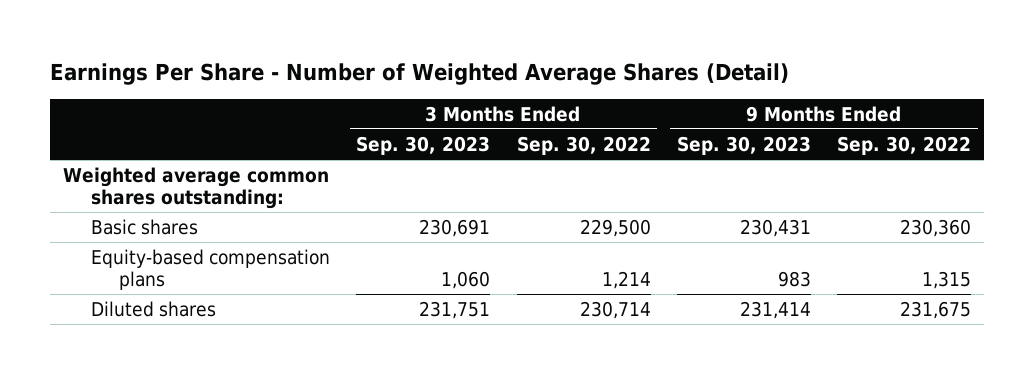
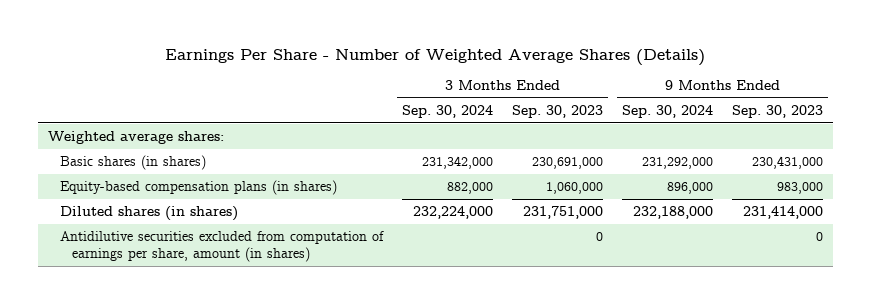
- Earnings Per Share - Number of Weighted Average Shares (Detail)
+ Earnings Per Share - Number of Weighted Average Shares (Details)
- | 3 Months Ended Sep. 30, 2023 | 3 Months Ended Sep. 30, 2022 | 9 Months Ended Sep. 30, 2023 | 9 Months Ended Sep. 30, 2022
+ | 3 Months Ended Sep. 30, 2024 | 3 Months Ended Sep. 30, 2023 | 9 Months Ended Sep. 30, 2024 | 9 Months Ended Sep. 30, 2023
- Weighted average common shares outstanding:
- Basic shares | 230,691 | 229,500 | 230,431 | 230,360
- Equity-based compensation plans | 1,060 | 1,214 | 983 | 1,315
- Diluted shares | 231,751 | 230,714 | 231,414 | 231,675
+ Weighted average shares:
+ Basic shares (in shares) | 231,342,000 | 230,691,000 | 231,292,000 | 230,431,000
+ Equity-based compensation plans (in shares) | 882,000 | 1,060,000 | 896,000 | 983,000
+ Diluted shares (in shares) | 232,224,000 | 231,751,000 | 232,188,000 | 231,414,000
+ Antidilutive securities excluded from computation of earnings per share, amount (in shares) | | 0 | | 0

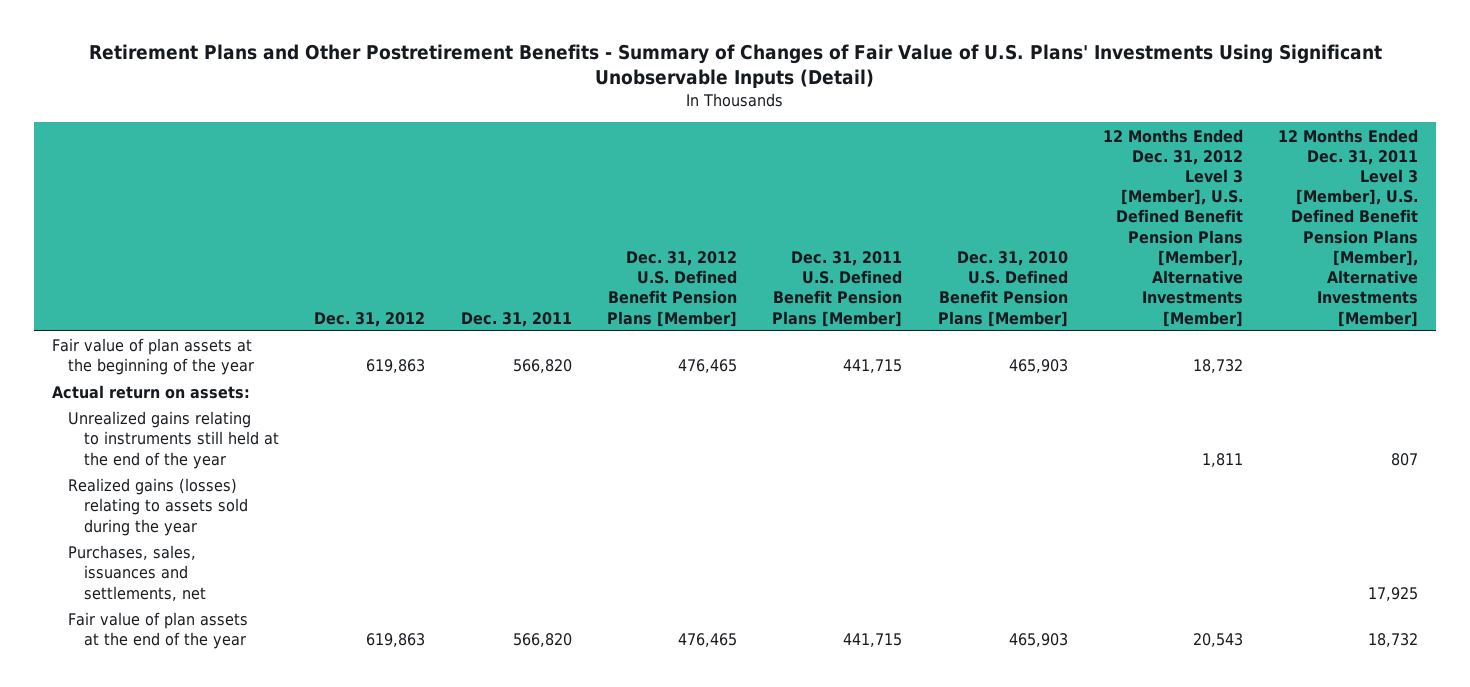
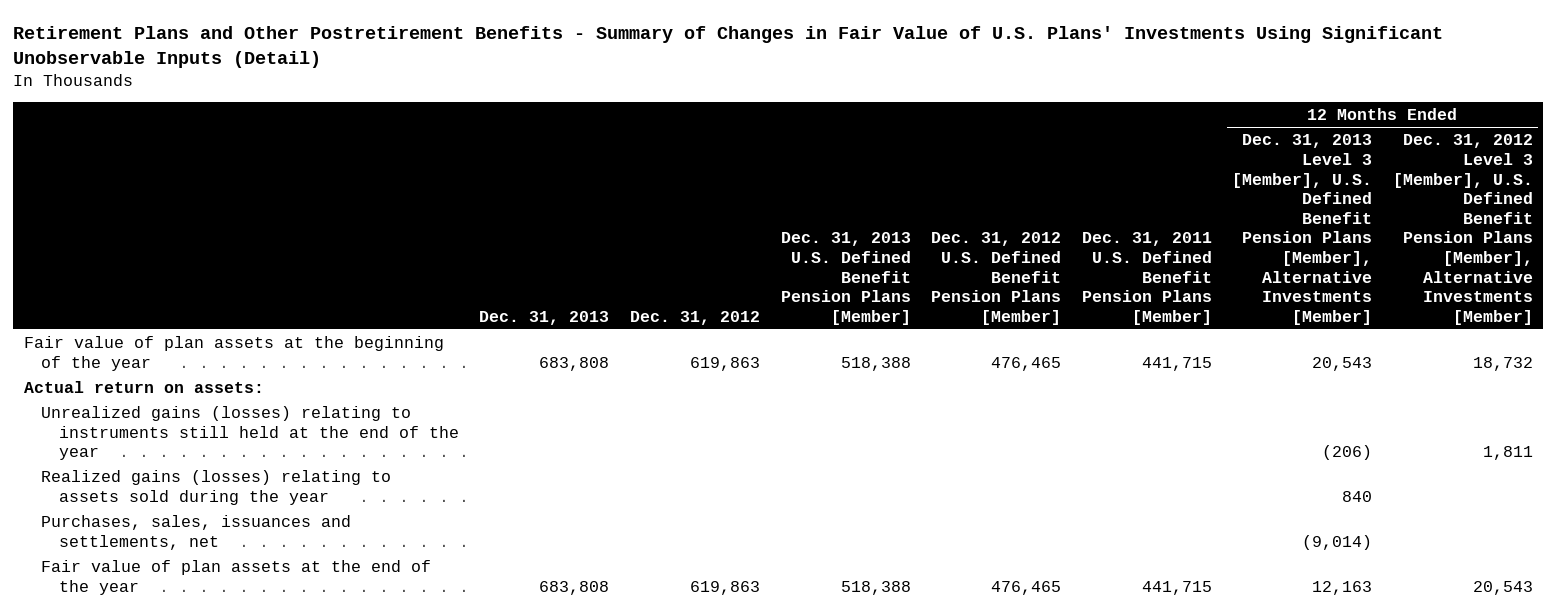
- Retirement Plans and Other Postretirement Benefits - Summary of Changes of Fair Value of U.S. Plans' Investments Using Significant Unobservable Inputs (Detail)
+ Retirement Plans and Other Postretirement Benefits - Summary of Changes in Fair Value of U.S. Plans' Investments Using Significant Unobservable Inputs (Detail)
- | Dec. 31, 2012 | Dec. 31, 2011 | Dec. 31, 2012 U.S. Defined Benefit Pension Plans [Member] | Dec. 31, 2011 U.S. Defined Benefit Pension Plans [Member] | Dec. 31, 2010 U.S. Defined Benefit Pension Plans [Member] | 12 Months Ended Dec. 31, 2012 Level 3 [Member], U.S. Defined Benefit Pension Plans [Member], Alternative Investments [Member] | 12 Months Ended Dec. 31, 2011 Level 3 [Member], U.S. Defined Benefit Pension Plans [Member], Alternative Investments [Member]
+ | Dec. 31, 2013 | Dec. 31, 2012 | Dec. 31, 2013 U.S. Defined Benefit Pension Plans [Member] | Dec. 31, 2012 U.S. Defined Benefit Pension Plans [Member] | Dec. 31, 2011 U.S. Defined Benefit Pension Plans [Member] | 12 Months Ended Dec. 31, 2013 Level 3 [Member], U.S. Defined Benefit Pension Plans [Member], Alternative Investments [Member] | 12 Months Ended Dec. 31, 2012 Level 3 [Member], U.S. Defined Benefit Pension Plans [Member], Alternative Investments [Member]
- Unrealized gains relating to instruments still held at the end of the year | | | | | | 1,811 | 807
+ Unrealized gains (losses) relating to instruments still held at the end of the year | | | | | | (206) | 1,811

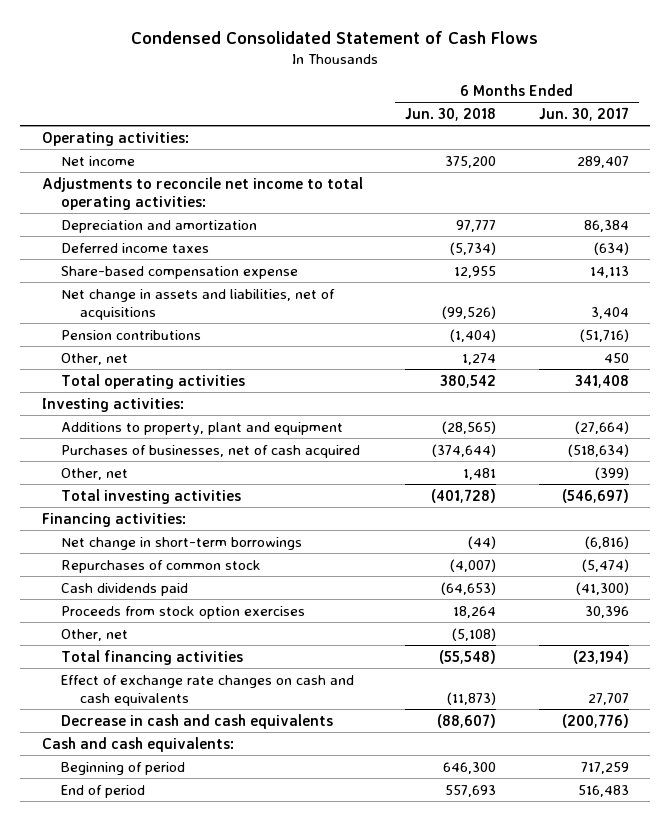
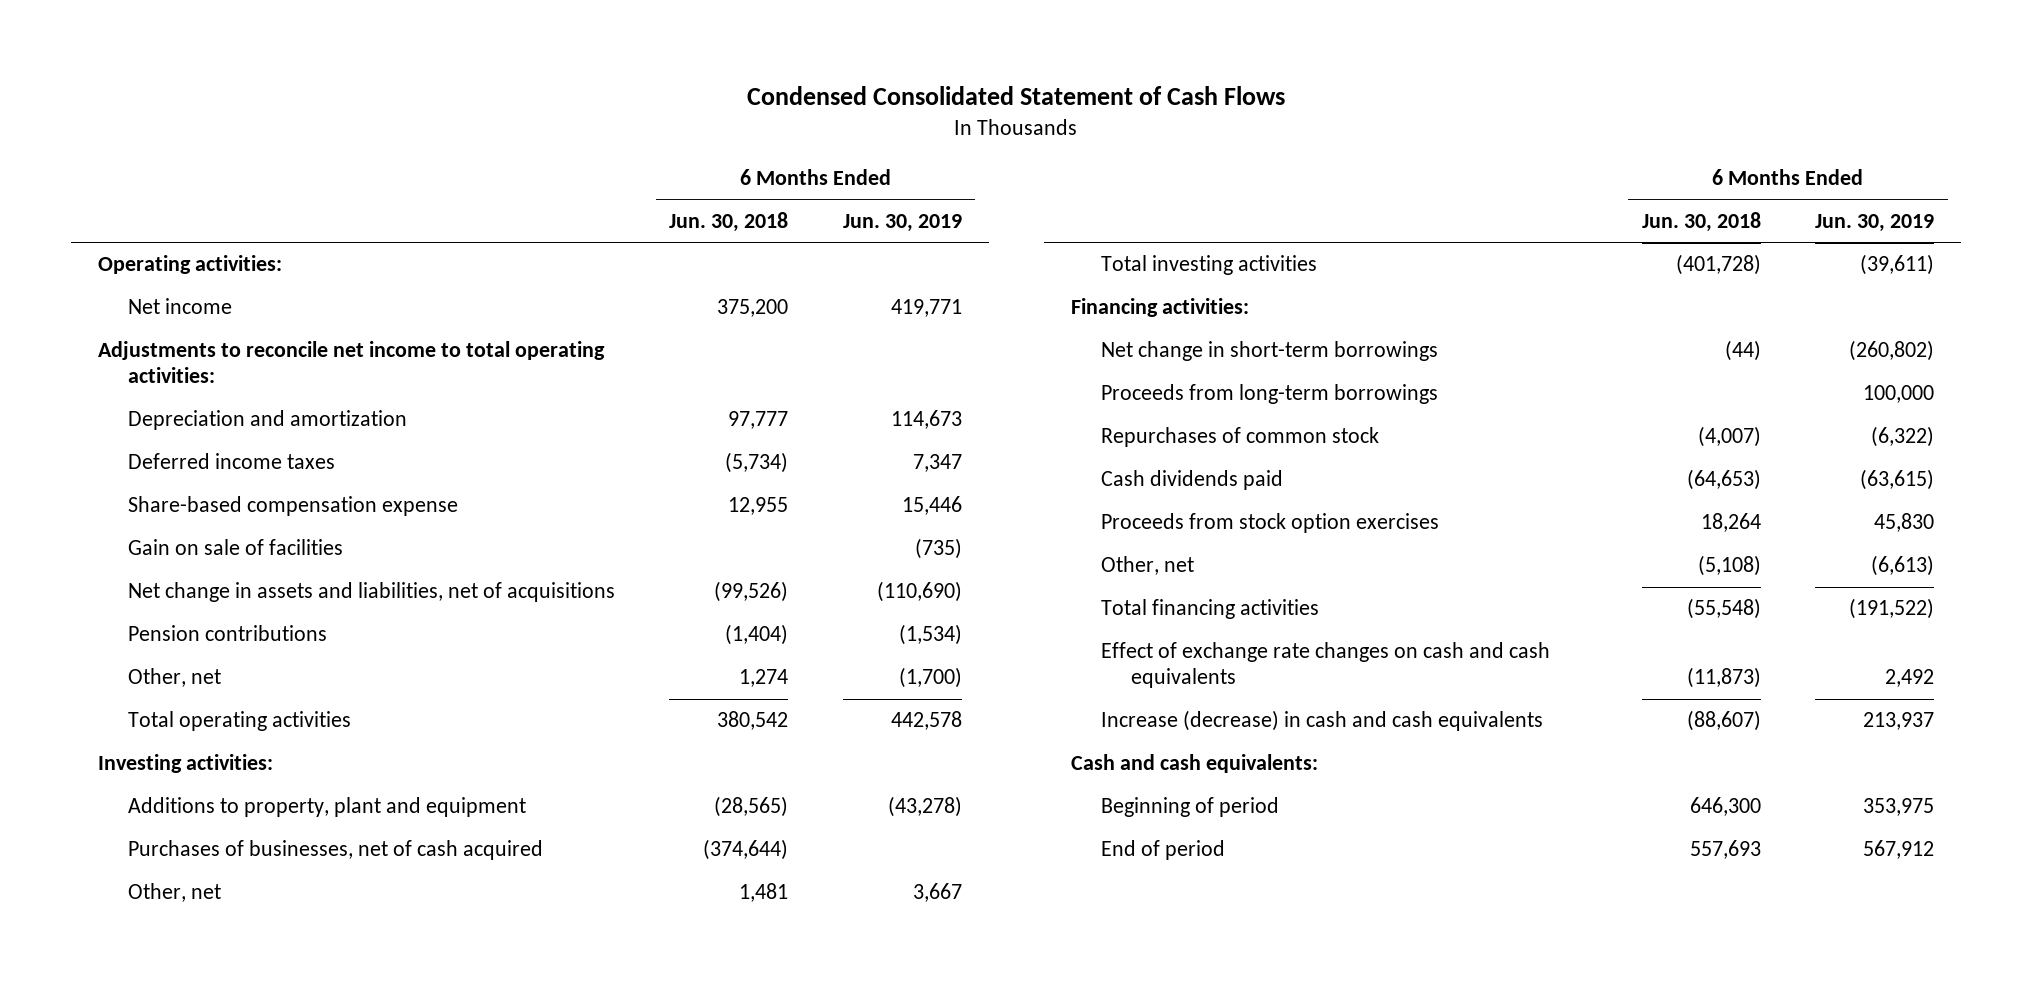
- | 6 Months Ended Jun. 30, 2018 | 6 Months Ended Jun. 30, 2017
+ | 6 Months Ended Jun. 30, 2018 | 6 Months Ended Jun. 30, 2019
+ Gain on sale of facilities | | (735)
+ Proceeds from long-term borrowings | | 100,000
- Decrease in cash and cash equivalents | (88,607) | (200,776)
+ Increase (decrease) in cash and cash equivalents | (88,607) | 213,937

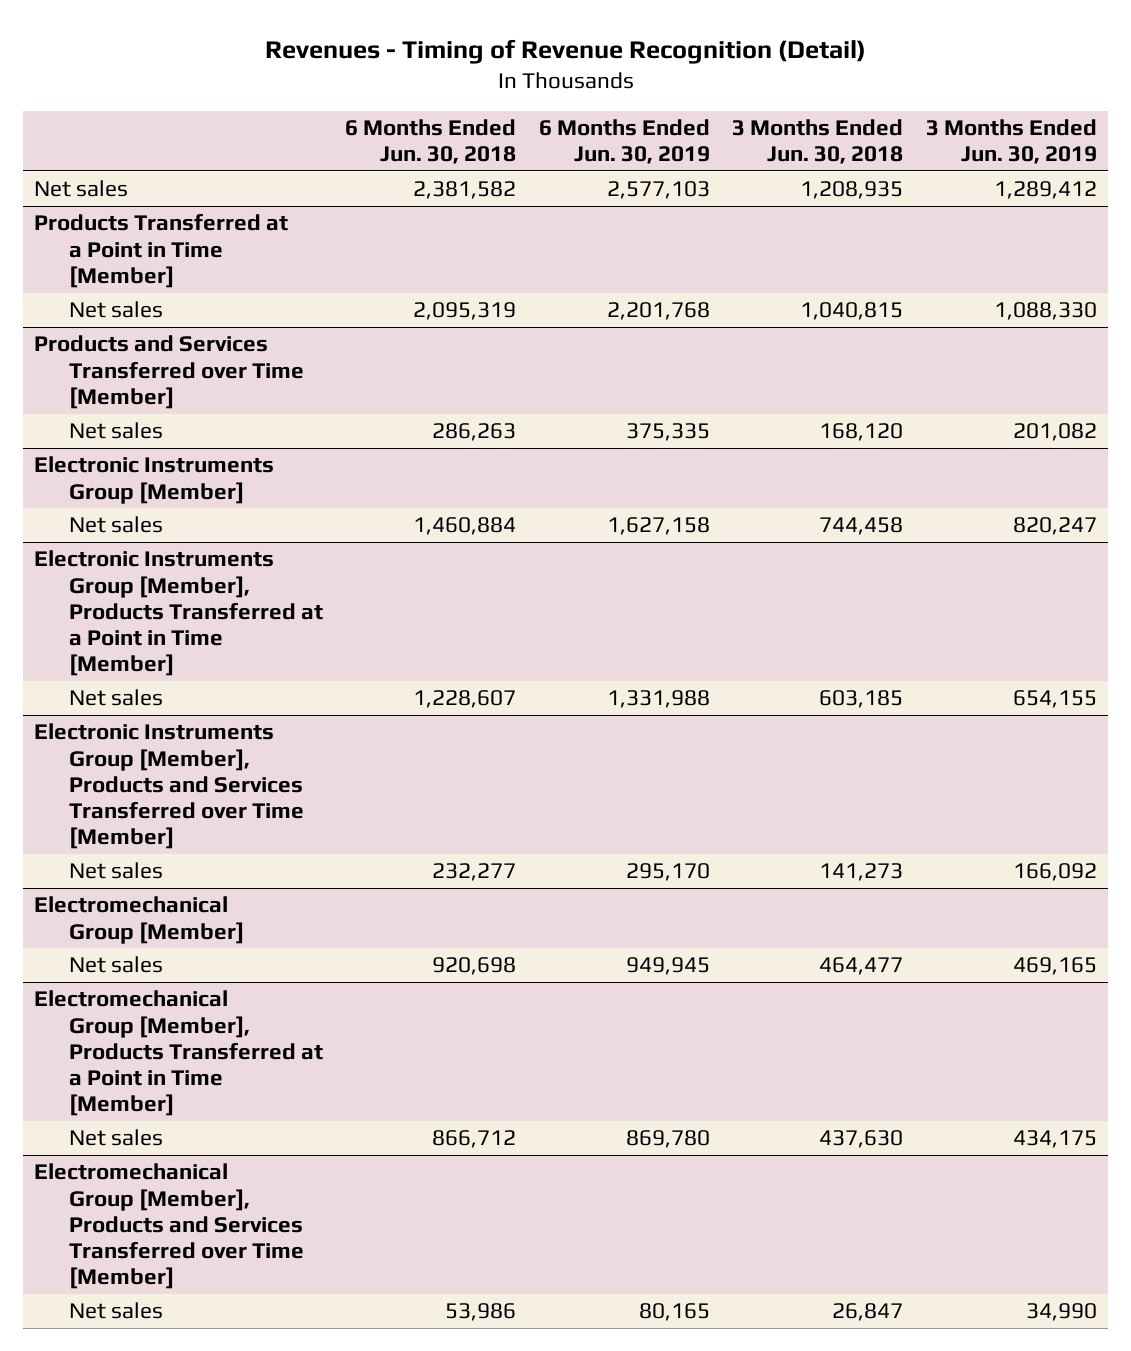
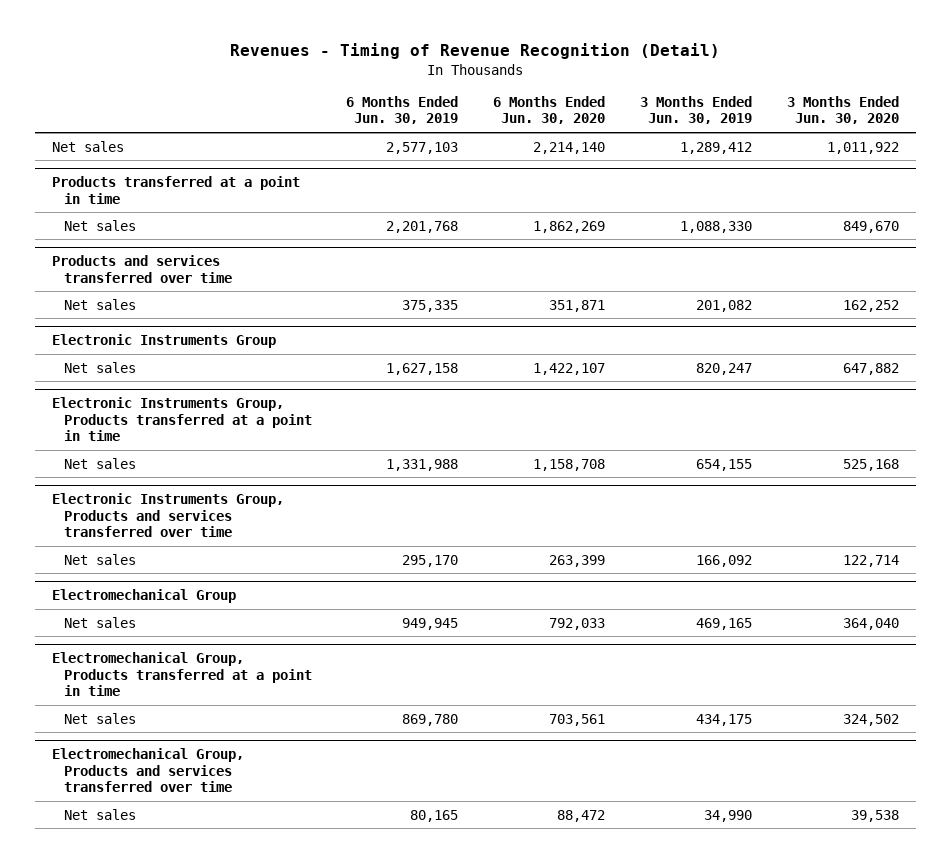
- | 6 Months Ended Jun. 30, 2018 | 6 Months Ended Jun. 30, 2019 | 3 Months Ended Jun. 30, 2018 | 3 Months Ended Jun. 30, 2019
+ | 6 Months Ended Jun. 30, 2019 | 6 Months Ended Jun. 30, 2020 | 3 Months Ended Jun. 30, 2019 | 3 Months Ended Jun. 30, 2020
- Products Transferred at a Point in Time [Member]
+ Products transferred at a point in time
- Products and Services Transferred over Time [Member]
+ Products and services transferred over time
- Electronic Instruments Group [Member]
+ Electronic Instruments Group
- Electronic Instruments Group [Member], Products Transferred at a Point in Time [Member]
+ Electronic Instruments Group, Products transferred at a point in time
- Electronic Instruments Group [Member], Products and Services Transferred over Time [Member]
+ Electronic Instruments Group, Products and services transferred over time
- Electromechanical Group [Member]
+ Electromechanical Group
- Electromechanical Group [Member], Products Transferred at a Point in Time [Member]
+ Electromechanical Group, Products transferred at a point in time
- Electromechanical Group [Member], Products and Services Transferred over Time [Member]
+ Electromechanical Group, Products and services transferred over time

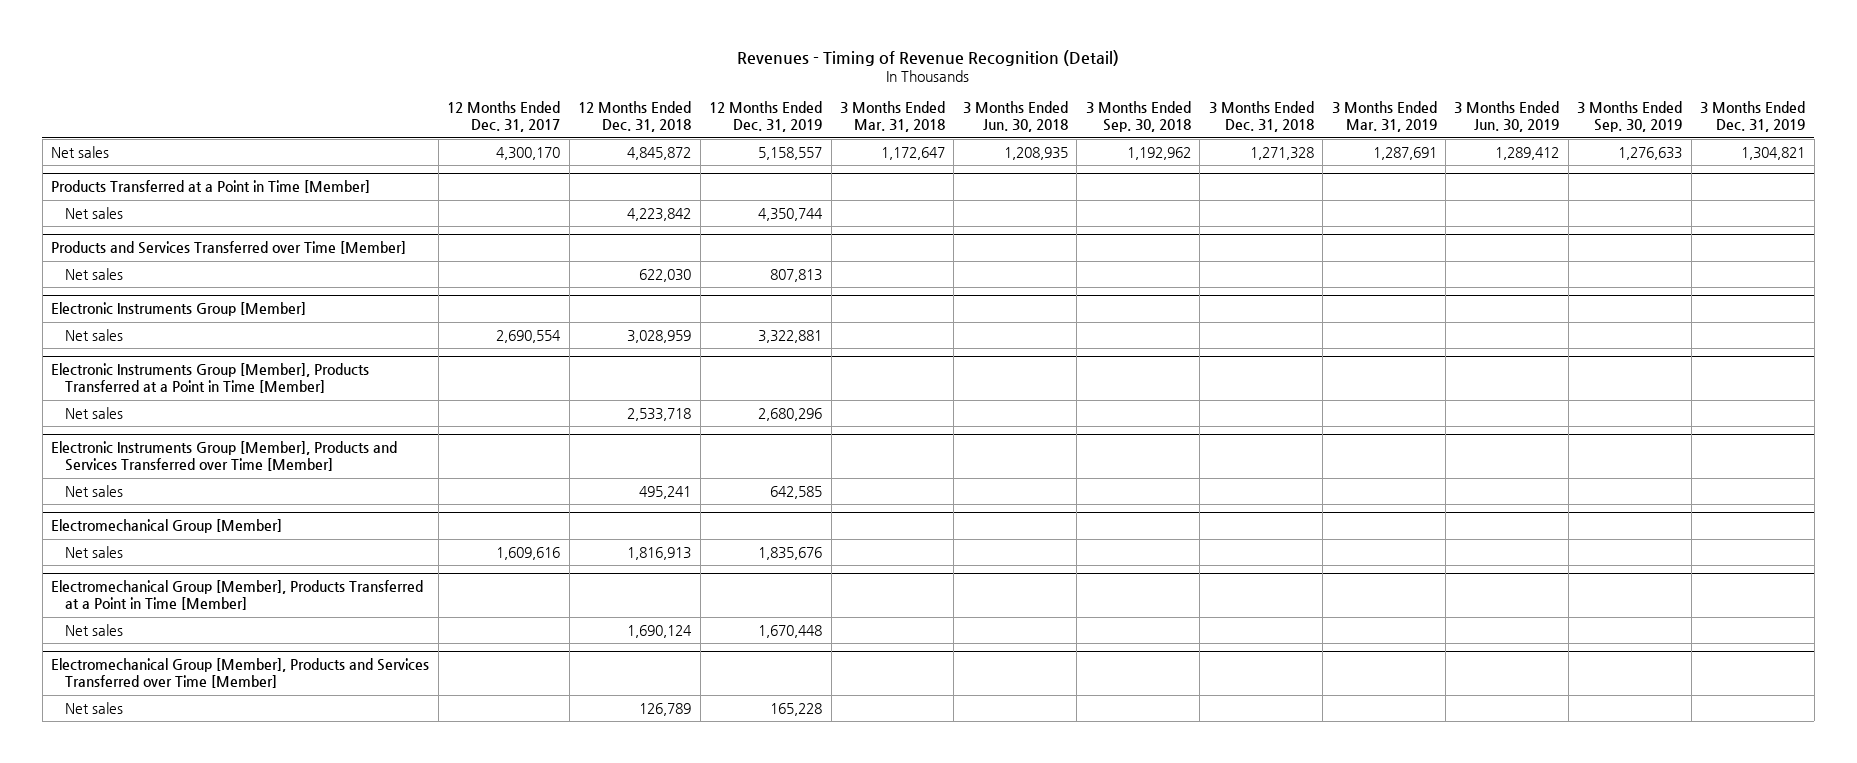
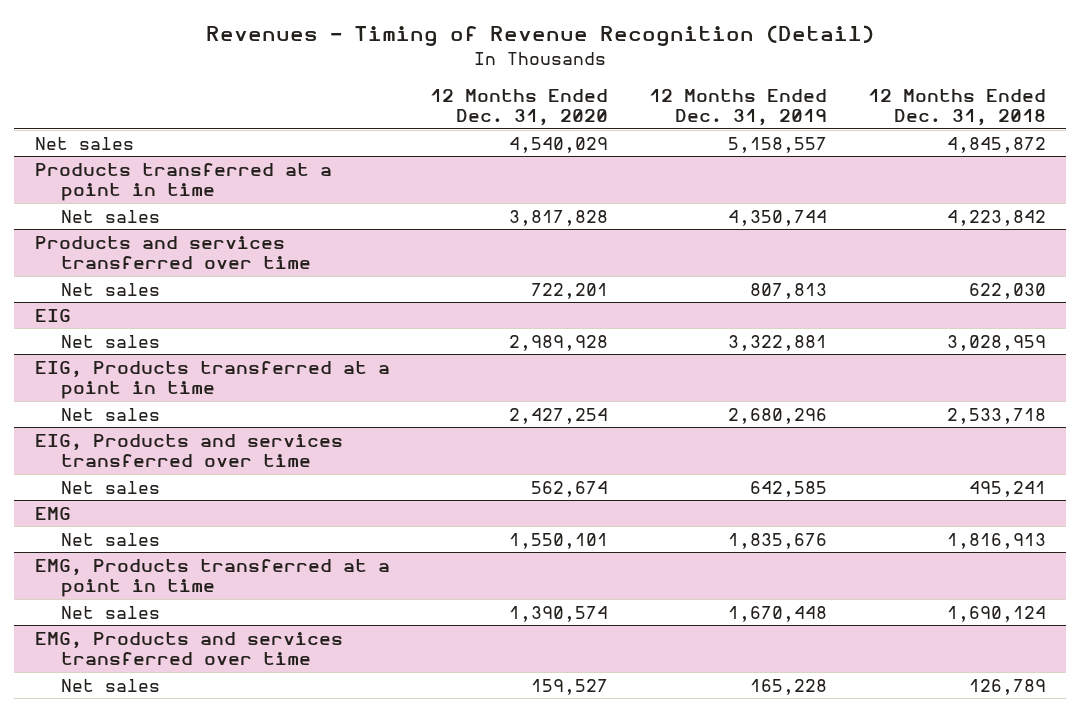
- | 12 Months Ended Dec. 31, 2017 | 12 Months Ended Dec. 31, 2018 | 12 Months Ended Dec. 31, 2019 | 3 Months Ended Mar. 31, 2018 | 3 Months Ended Jun. 30, 2018 | 3 Months Ended Sep. 30, 2018 | 3 Months Ended Dec. 31, 2018 | 3 Months Ended Mar. 31, 2019 | 3 Months Ended Jun. 30, 2019 | 3 Months Ended Sep. 30, 2019 | 3 Months Ended Dec. 31, 2019
+ | 12 Months Ended Dec. 31, 2020 | 12 Months Ended Dec. 31, 2019 | 12 Months Ended Dec. 31, 2018
- Products Transferred at a Point in Time [Member]
+ Products transferred at a point in time
- Products and Services Transferred over Time [Member]
+ Products and services transferred over time
- Electronic Instruments Group [Member]
+ EIG
- Electronic Instruments Group [Member], Products Transferred at a Point in Time [Member]
+ EIG, Products transferred at a point in time
- Electronic Instruments Group [Member], Products and Services Transferred over Time [Member]
+ EIG, Products and services transferred over time
- Electromechanical Group [Member]
+ EMG
- Electromechanical Group [Member], Products Transferred at a Point in Time [Member]
+ EMG, Products transferred at a point in time
- Electromechanical Group [Member], Products and Services Transferred over Time [Member]
+ EMG, Products and services transferred over time

